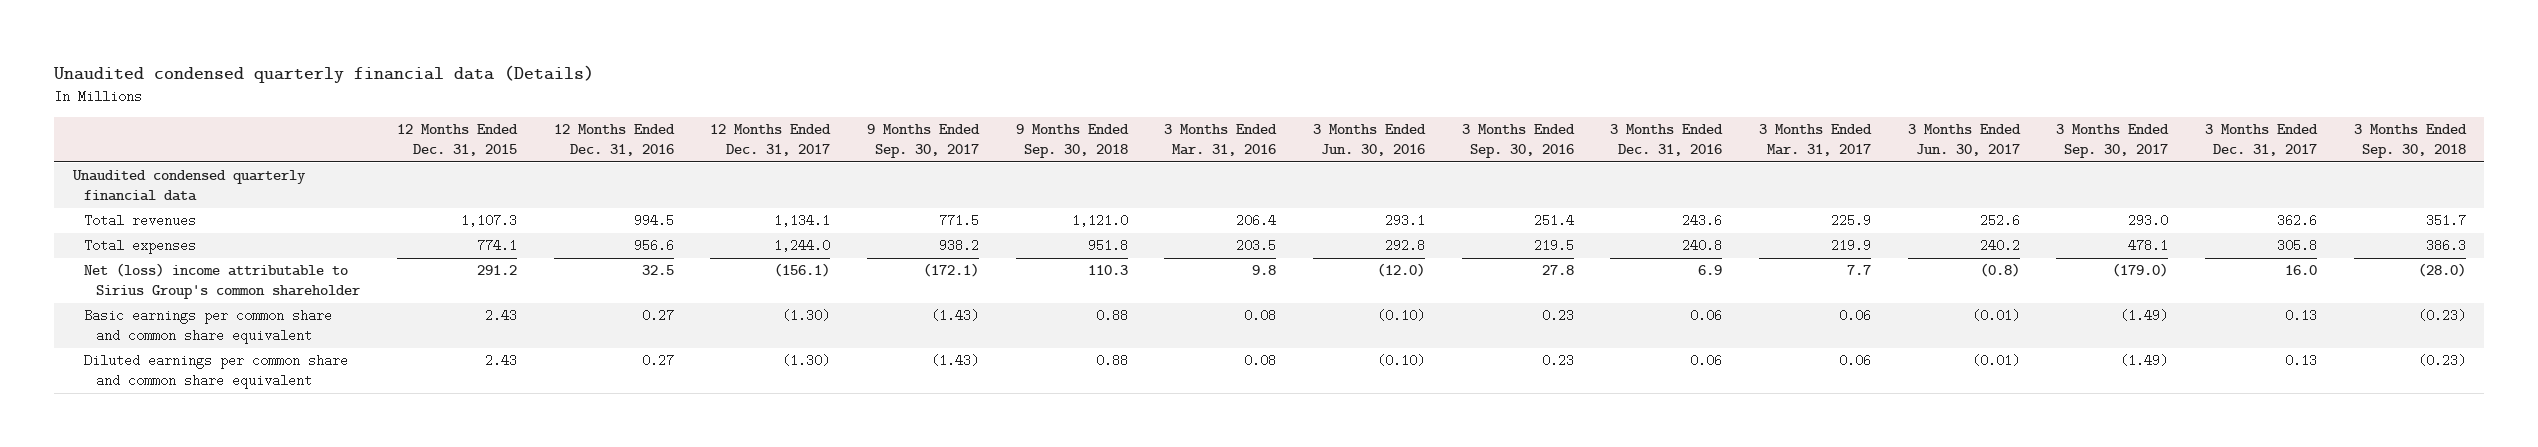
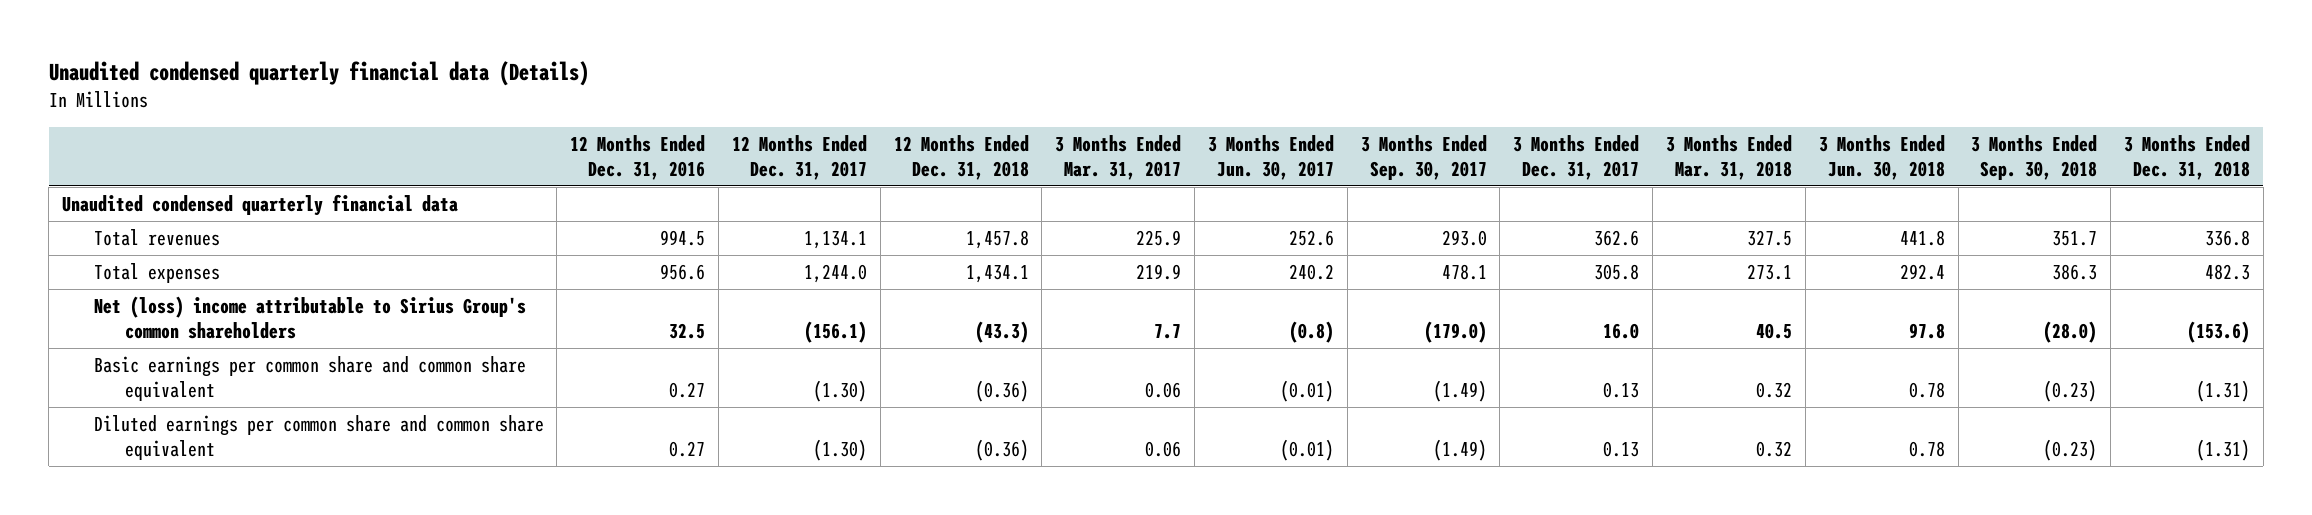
- | 12 Months Ended Dec. 31, 2015 | 12 Months Ended Dec. 31, 2016 | 12 Months Ended Dec. 31, 2017 | 9 Months Ended Sep. 30, 2017 | 9 Months Ended Sep. 30, 2018 | 3 Months Ended Mar. 31, 2016 | 3 Months Ended Jun. 30, 2016 | 3 Months Ended Sep. 30, 2016 | 3 Months Ended Dec. 31, 2016 | 3 Months Ended Mar. 31, 2017 | 3 Months Ended Jun. 30, 2017 | 3 Months Ended Sep. 30, 2017 | 3 Months Ended Dec. 31, 2017 | 3 Months Ended Sep. 30, 2018
+ | 12 Months Ended Dec. 31, 2016 | 12 Months Ended Dec. 31, 2017 | 12 Months Ended Dec. 31, 2018 | 3 Months Ended Mar. 31, 2017 | 3 Months Ended Jun. 30, 2017 | 3 Months Ended Sep. 30, 2017 | 3 Months Ended Dec. 31, 2017 | 3 Months Ended Mar. 31, 2018 | 3 Months Ended Jun. 30, 2018 | 3 Months Ended Sep. 30, 2018 | 3 Months Ended Dec. 31, 2018
- Net (loss) income attributable to Sirius Group's common shareholder | 291.2 | 32.5 | (156.1) | (172.1) | 110.3 | 9.8 | (12.0) | 27.8 | 6.9 | 7.7 | (0.8) | (179.0) | 16.0 | (28.0)
+ Net (loss) income attributable to Sirius Group's common shareholders | 32.5 | (156.1) | (43.3) | 7.7 | (0.8) | (179.0) | 16.0 | 40.5 | 97.8 | (28.0) | (153.6)

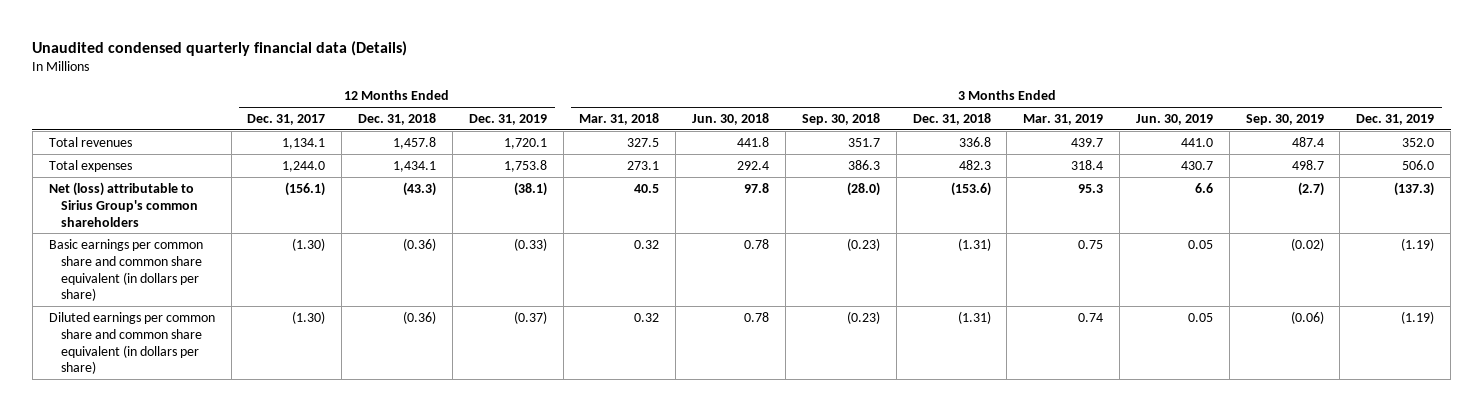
- | 12 Months Ended Dec. 31, 2016 | 12 Months Ended Dec. 31, 2017 | 12 Months Ended Dec. 31, 2018 | 3 Months Ended Mar. 31, 2017 | 3 Months Ended Jun. 30, 2017 | 3 Months Ended Sep. 30, 2017 | 3 Months Ended Dec. 31, 2017 | 3 Months Ended Mar. 31, 2018 | 3 Months Ended Jun. 30, 2018 | 3 Months Ended Sep. 30, 2018 | 3 Months Ended Dec. 31, 2018
+ | 12 Months Ended Dec. 31, 2017 | 12 Months Ended Dec. 31, 2018 | 12 Months Ended Dec. 31, 2019 | 3 Months Ended Mar. 31, 2018 | 3 Months Ended Jun. 30, 2018 | 3 Months Ended Sep. 30, 2018 | 3 Months Ended Dec. 31, 2018 | 3 Months Ended Mar. 31, 2019 | 3 Months Ended Jun. 30, 2019 | 3 Months Ended Sep. 30, 2019 | 3 Months Ended Dec. 31, 2019
- Unaudited condensed quarterly financial data
- Net (loss) income attributable to Sirius Group's common shareholders | 32.5 | (156.1) | (43.3) | 7.7 | (0.8) | (179.0) | 16.0 | 40.5 | 97.8 | (28.0) | (153.6)
- Basic earnings per common share and common share equivalent | 0.27 | (1.30) | (0.36) | 0.06 | (0.01) | (1.49) | 0.13 | 0.32 | 0.78 | (0.23) | (1.31)
- Diluted earnings per common share and common share equivalent | 0.27 | (1.30) | (0.36) | 0.06 | (0.01) | (1.49) | 0.13 | 0.32 | 0.78 | (0.23) | (1.31)
+ Net (loss) attributable to Sirius Group's common shareholders | (156.1) | (43.3) | (38.1) | 40.5 | 97.8 | (28.0) | (153.6) | 95.3 | 6.6 | (2.7) | (137.3)
+ Basic earnings per common share and common share equivalent (in dollars per share) | (1.30) | (0.36) | (0.33) | 0.32 | 0.78 | (0.23) | (1.31) | 0.75 | 0.05 | (0.02) | (1.19)
+ Diluted earnings per common share and common share equivalent (in dollars per share) | (1.30) | (0.36) | (0.37) | 0.32 | 0.78 | (0.23) | (1.31) | 0.74 | 0.05 | (0.06) | (1.19)

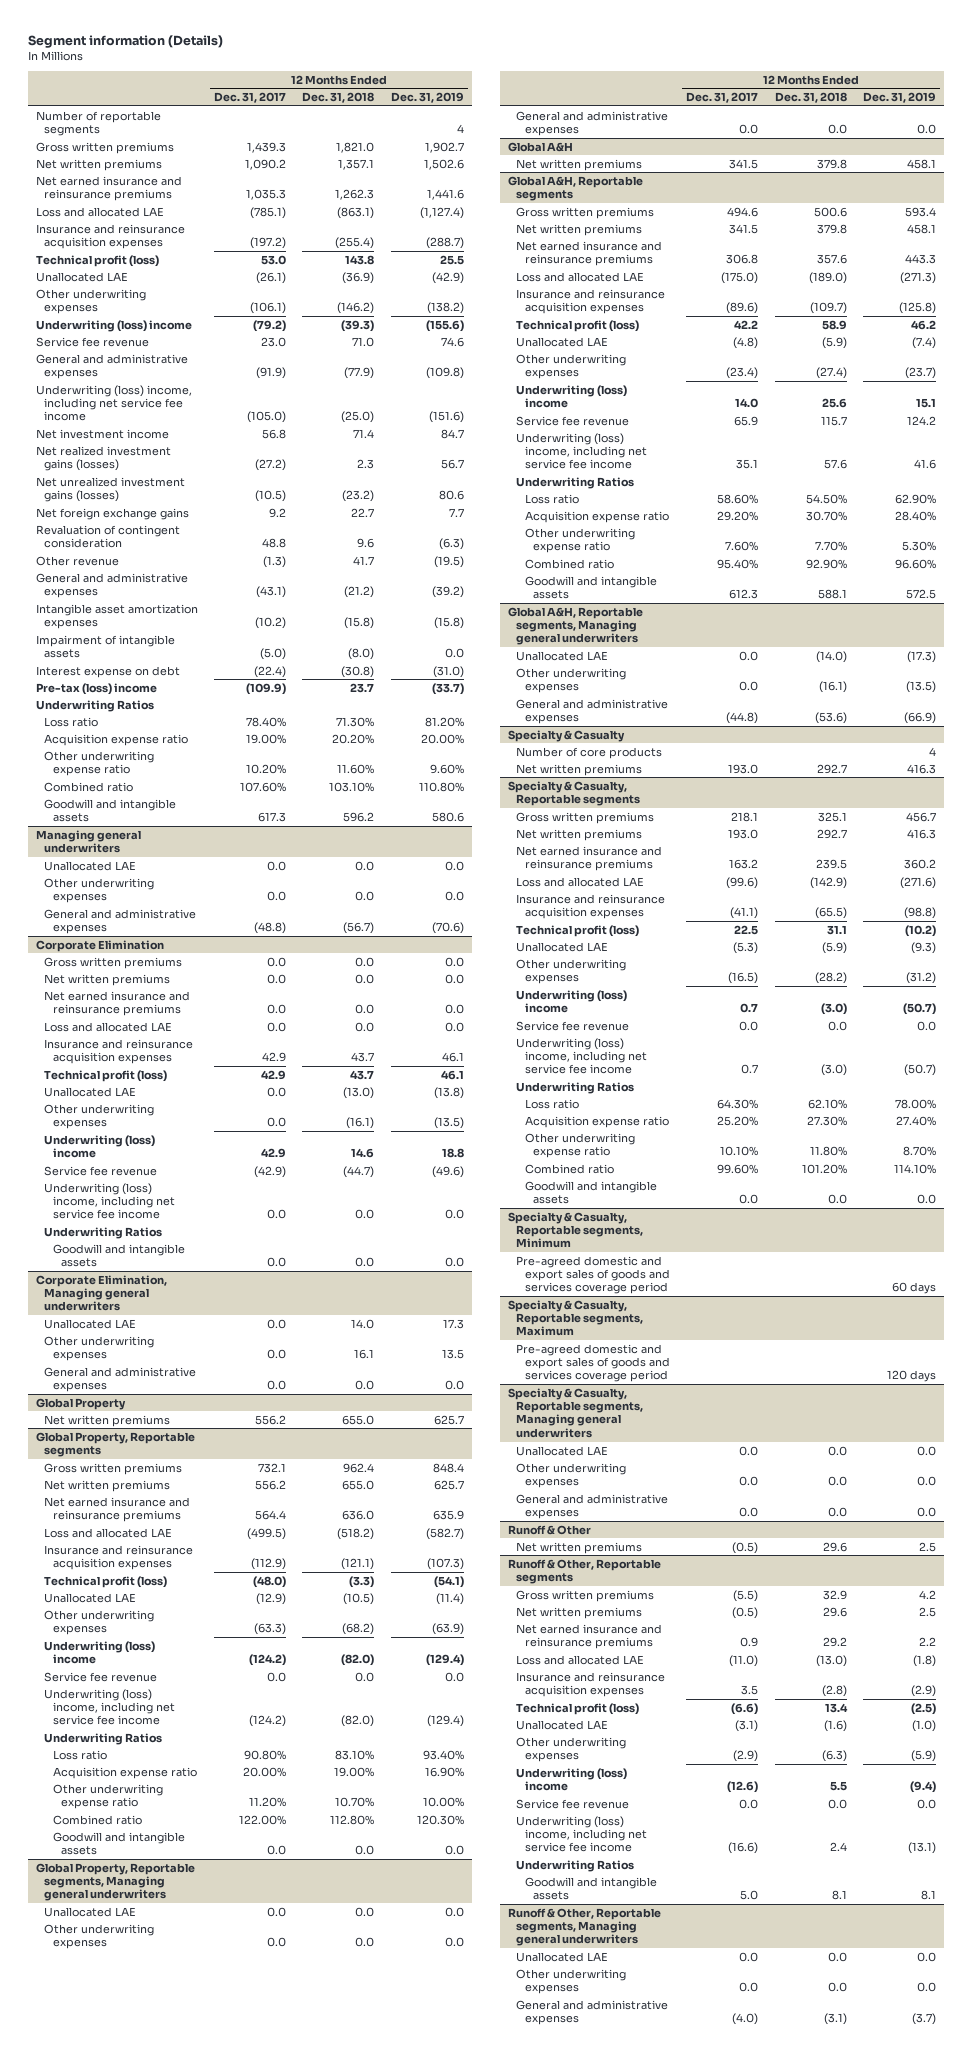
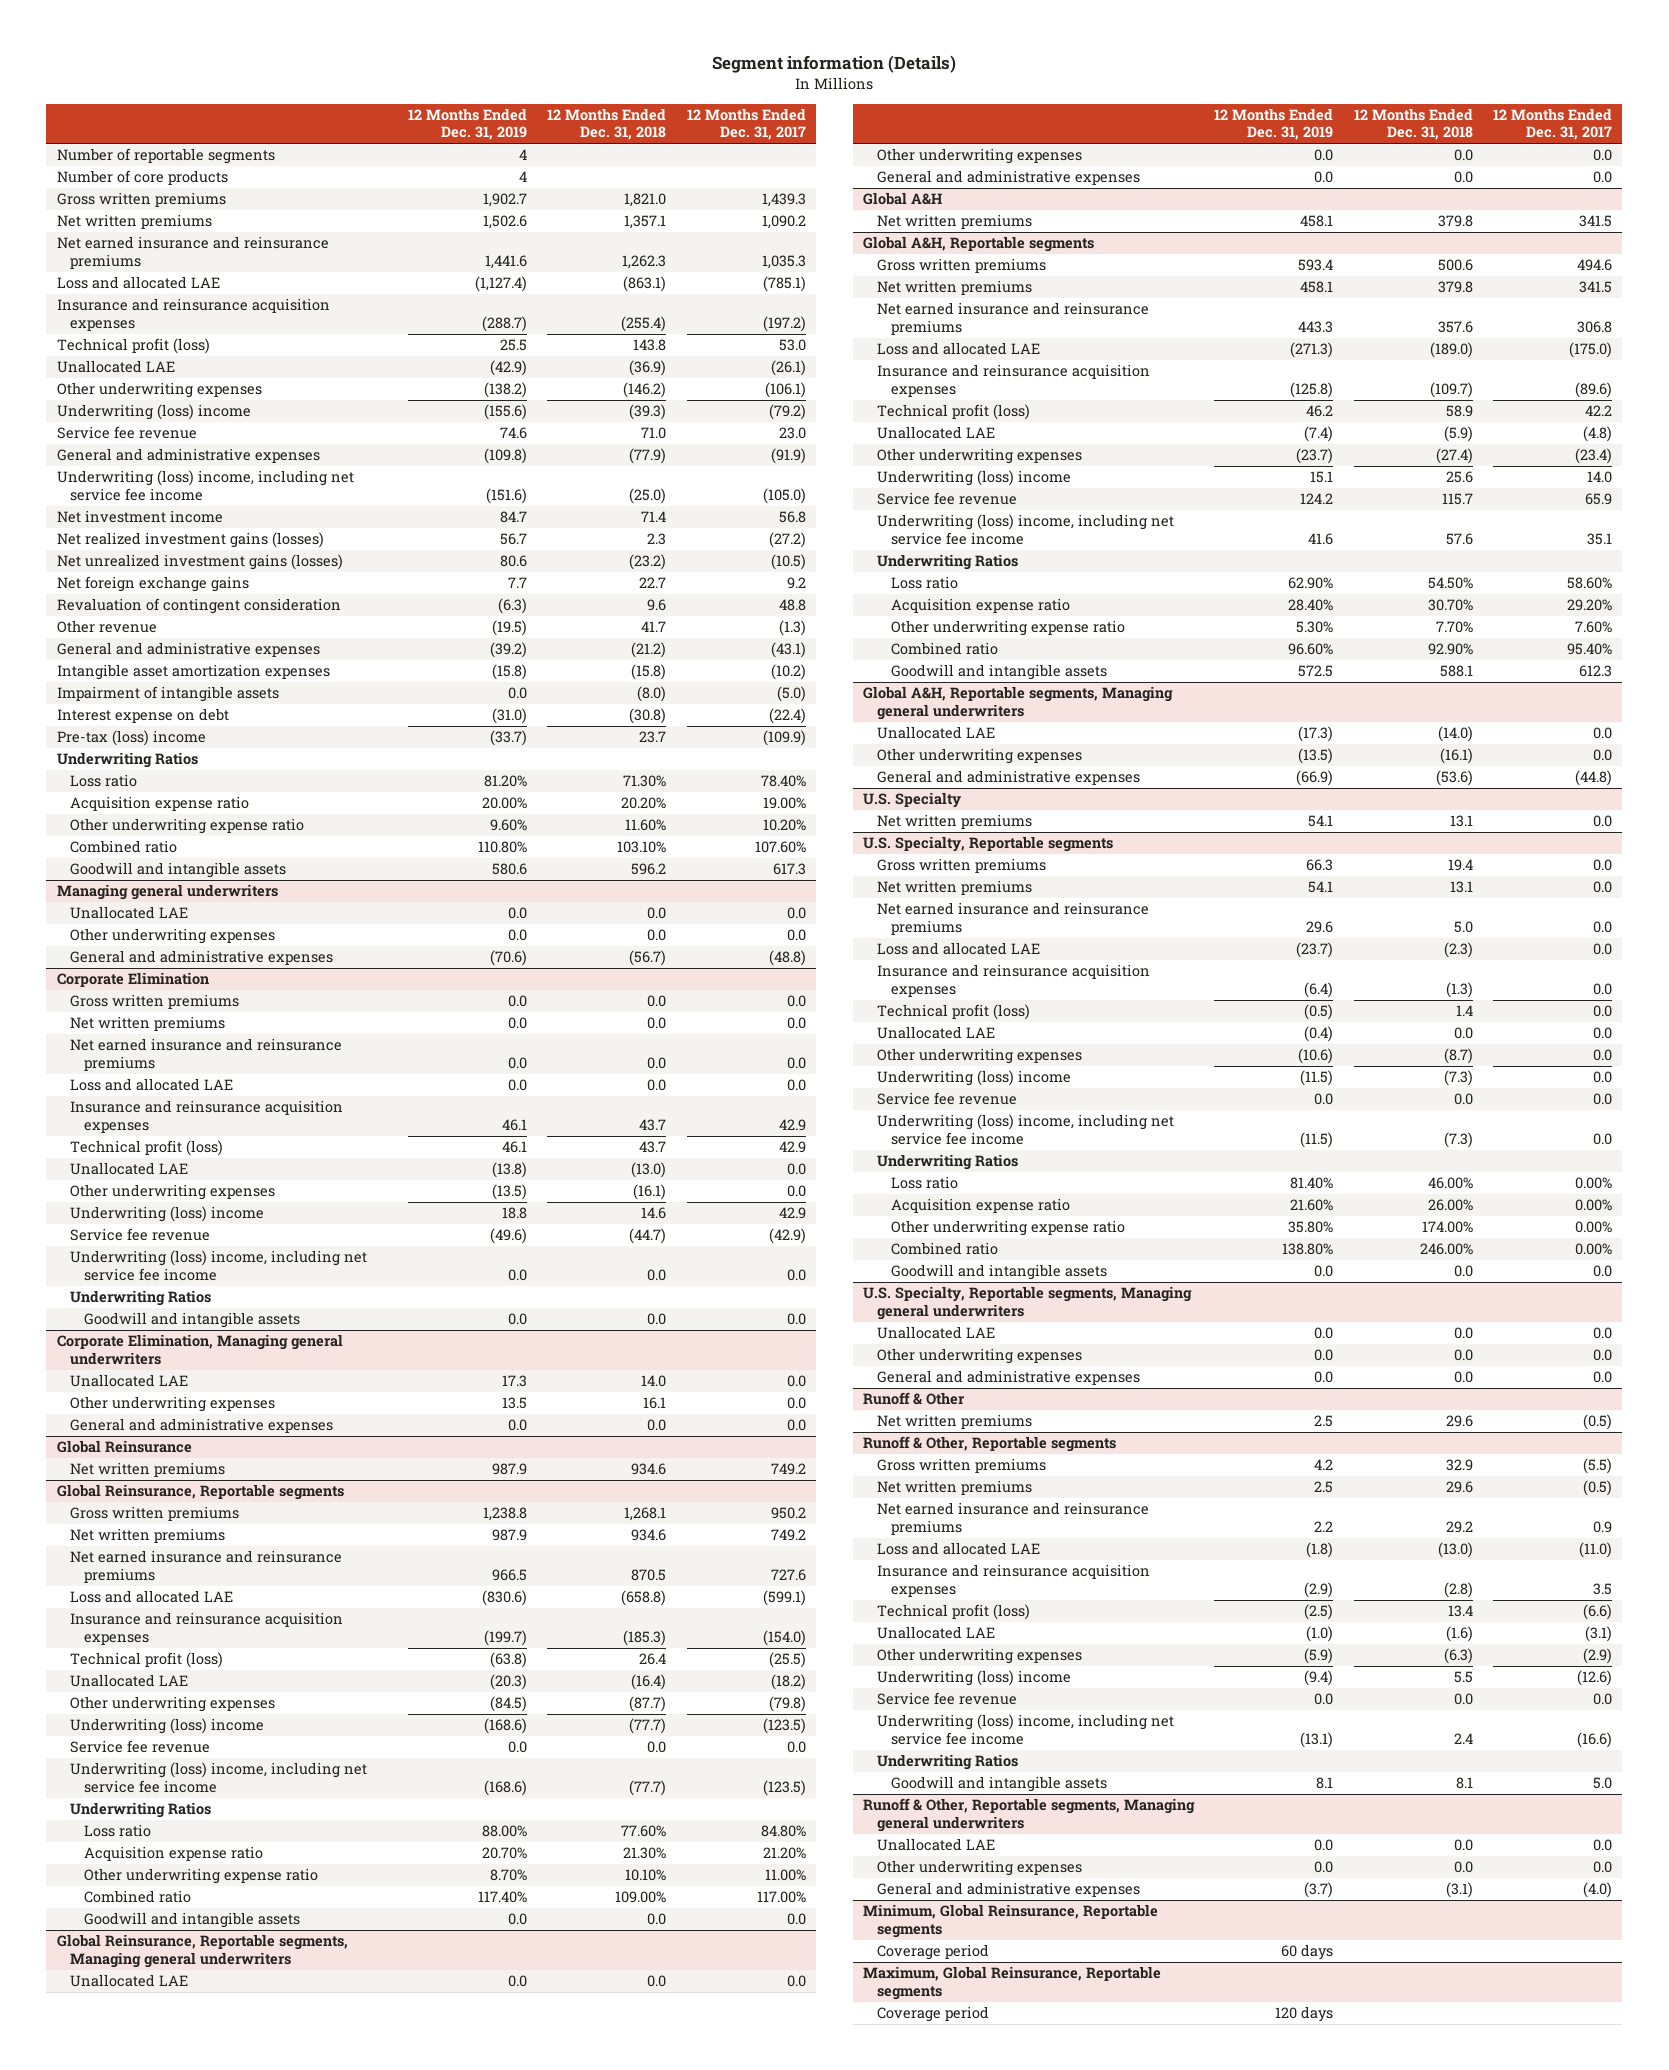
- | 12 Months Ended Dec. 31, 2017 | 12 Months Ended Dec. 31, 2018 | 12 Months Ended Dec. 31, 2019
+ | 12 Months Ended Dec. 31, 2019 | 12 Months Ended Dec. 31, 2018 | 12 Months Ended Dec. 31, 2017
+ Number of core products | 4 | |
- Global Property
- Net written premiums | 556.2 | 655.0 | 625.7
- Global Property, Reportable segments
- Gross written premiums | 732.1 | 962.4 | 848.4
- Net written premiums | 556.2 | 655.0 | 625.7
- Net earned insurance and reinsurance premiums | 564.4 | 636.0 | 635.9
- Loss and allocated LAE | (499.5) | (518.2) | (582.7)
- Insurance and reinsurance acquisition expenses | (112.9) | (121.1) | (107.3)
- Technical profit (loss) | (48.0) | (3.3) | (54.1)
- Unallocated LAE | (12.9) | (10.5) | (11.4)
- Other underwriting expenses | (63.3) | (68.2) | (63.9)
- Underwriting (loss) income | (124.2) | (82.0) | (129.4)
+ Global Reinsurance
+ Net written premiums | 987.9 | 934.6 | 749.2
+ Global Reinsurance, Reportable segments
+ Gross written premiums | 1,238.8 | 1,268.1 | 950.2
+ Net written premiums | 987.9 | 934.6 | 749.2
+ Net earned insurance and reinsurance premiums | 966.5 | 870.5 | 727.6
+ Loss and allocated LAE | (830.6) | (658.8) | (599.1)
+ Insurance and reinsurance acquisition expenses | (199.7) | (185.3) | (154.0)
+ Technical profit (loss) | (63.8) | 26.4 | (25.5)
+ Unallocated LAE | (20.3) | (16.4) | (18.2)
+ Other underwriting expenses | (84.5) | (87.7) | (79.8)
+ Underwriting (loss) income | (168.6) | (77.7) | (123.5)
- Underwriting (loss) income, including net service fee income | (124.2) | (82.0) | (129.4)
+ Underwriting (loss) income, including net service fee income | (168.6) | (77.7) | (123.5)
- Loss ratio | 90.80% | 83.10% | 93.40%
- Acquisition expense ratio | 20.00% | 19.00% | 16.90%
- Other underwriting expense ratio | 11.20% | 10.70% | 10.00%
- Combined ratio | 122.00% | 112.80% | 120.30%
+ Loss ratio | 88.00% | 77.60% | 84.80%
+ Acquisition expense ratio | 20.70% | 21.30% | 21.20%
+ Other underwriting expense ratio | 8.70% | 10.10% | 11.00%
+ Combined ratio | 117.40% | 109.00% | 117.00%
- Global Property, Reportable segments, Managing general underwriters
+ Global Reinsurance, Reportable segments, Managing general underwriters
- Specialty & Casualty
- Number of core products | | | 4
- Net written premiums | 193.0 | 292.7 | 416.3
- Specialty & Casualty, Reportable segments
- Gross written premiums | 218.1 | 325.1 | 456.7
- Net written premiums | 193.0 | 292.7 | 416.3
- Net earned insurance and reinsurance premiums | 163.2 | 239.5 | 360.2
- Loss and allocated LAE | (99.6) | (142.9) | (271.6)
- Insurance and reinsurance acquisition expenses | (41.1) | (65.5) | (98.8)
- Technical profit (loss) | 22.5 | 31.1 | (10.2)
- Unallocated LAE | (5.3) | (5.9) | (9.3)
- Other underwriting expenses | (16.5) | (28.2) | (31.2)
- Underwriting (loss) income | 0.7 | (3.0) | (50.7)
+ U.S. Specialty
+ Net written premiums | 54.1 | 13.1 | 0.0
+ U.S. Specialty, Reportable segments
+ Gross written premiums | 66.3 | 19.4 | 0.0
+ Net written premiums | 54.1 | 13.1 | 0.0
+ Net earned insurance and reinsurance premiums | 29.6 | 5.0 | 0.0
+ Loss and allocated LAE | (23.7) | (2.3) | 0.0
+ Insurance and reinsurance acquisition expenses | (6.4) | (1.3) | 0.0
+ Technical profit (loss) | (0.5) | 1.4 | 0.0
+ Unallocated LAE | (0.4) | 0.0 | 0.0
+ Other underwriting expenses | (10.6) | (8.7) | 0.0
+ Underwriting (loss) income | (11.5) | (7.3) | 0.0
- Underwriting (loss) income, including net service fee income | 0.7 | (3.0) | (50.7)
+ Underwriting (loss) income, including net service fee income | (11.5) | (7.3) | 0.0
- Loss ratio | 64.30% | 62.10% | 78.00%
- Acquisition expense ratio | 25.20% | 27.30% | 27.40%
- Other underwriting expense ratio | 10.10% | 11.80% | 8.70%
- Combined ratio | 99.60% | 101.20% | 114.10%
+ Loss ratio | 81.40% | 46.00% | 0.00%
+ Acquisition expense ratio | 21.60% | 26.00% | 0.00%
+ Other underwriting expense ratio | 35.80% | 174.00% | 0.00%
+ Combined ratio | 138.80% | 246.00% | 0.00%
- Specialty & Casualty, Reportable segments, Minimum
- Pre-agreed domestic and export sales of goods and services coverage period | | | 60 days
- Specialty & Casualty, Reportable segments, Maximum
- Pre-agreed domestic and export sales of goods and services coverage period | | | 120 days
- Specialty & Casualty, Reportable segments, Managing general underwriters
+ U.S. Specialty, Reportable segments, Managing general underwriters
+ Minimum, Global Reinsurance, Reportable segments
+ Coverage period | 60 days | |
+ Maximum, Global Reinsurance, Reportable segments
+ Coverage period | 120 days | |

